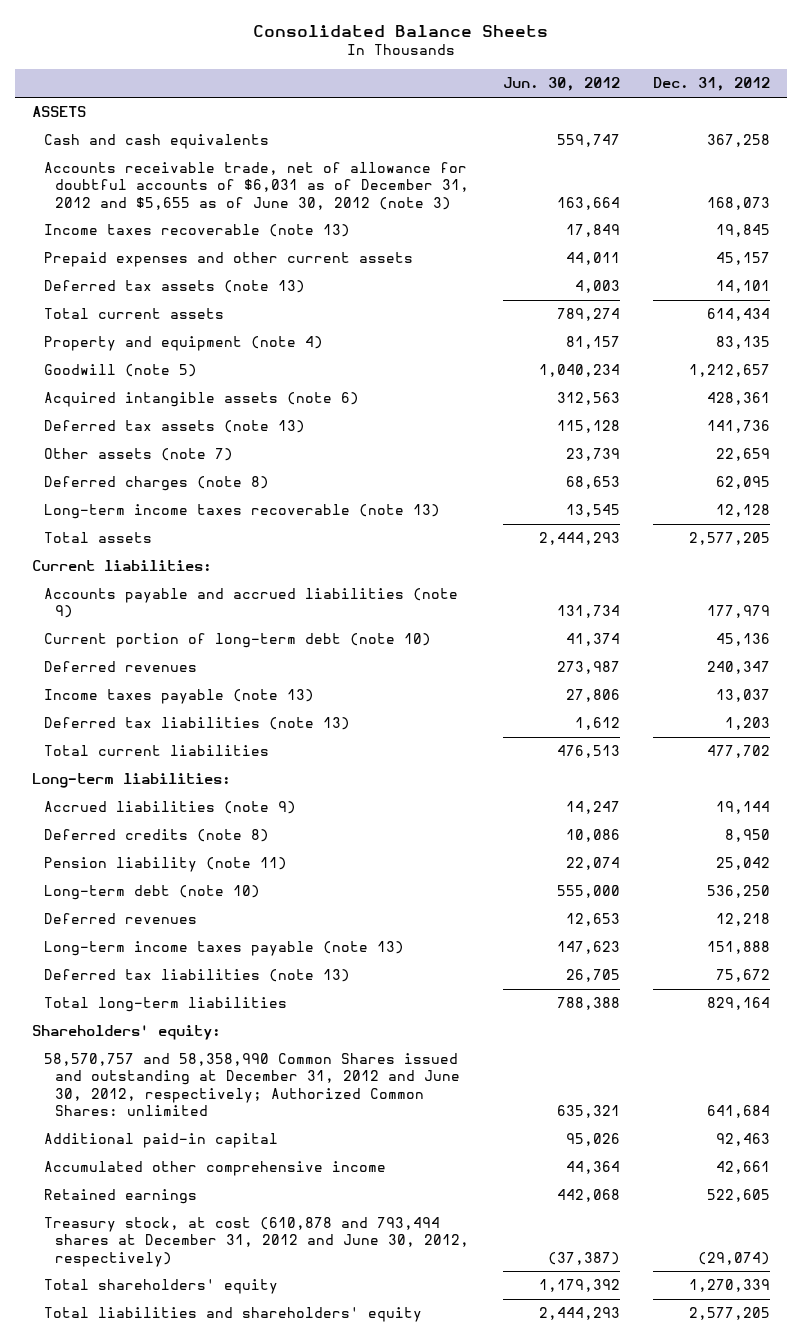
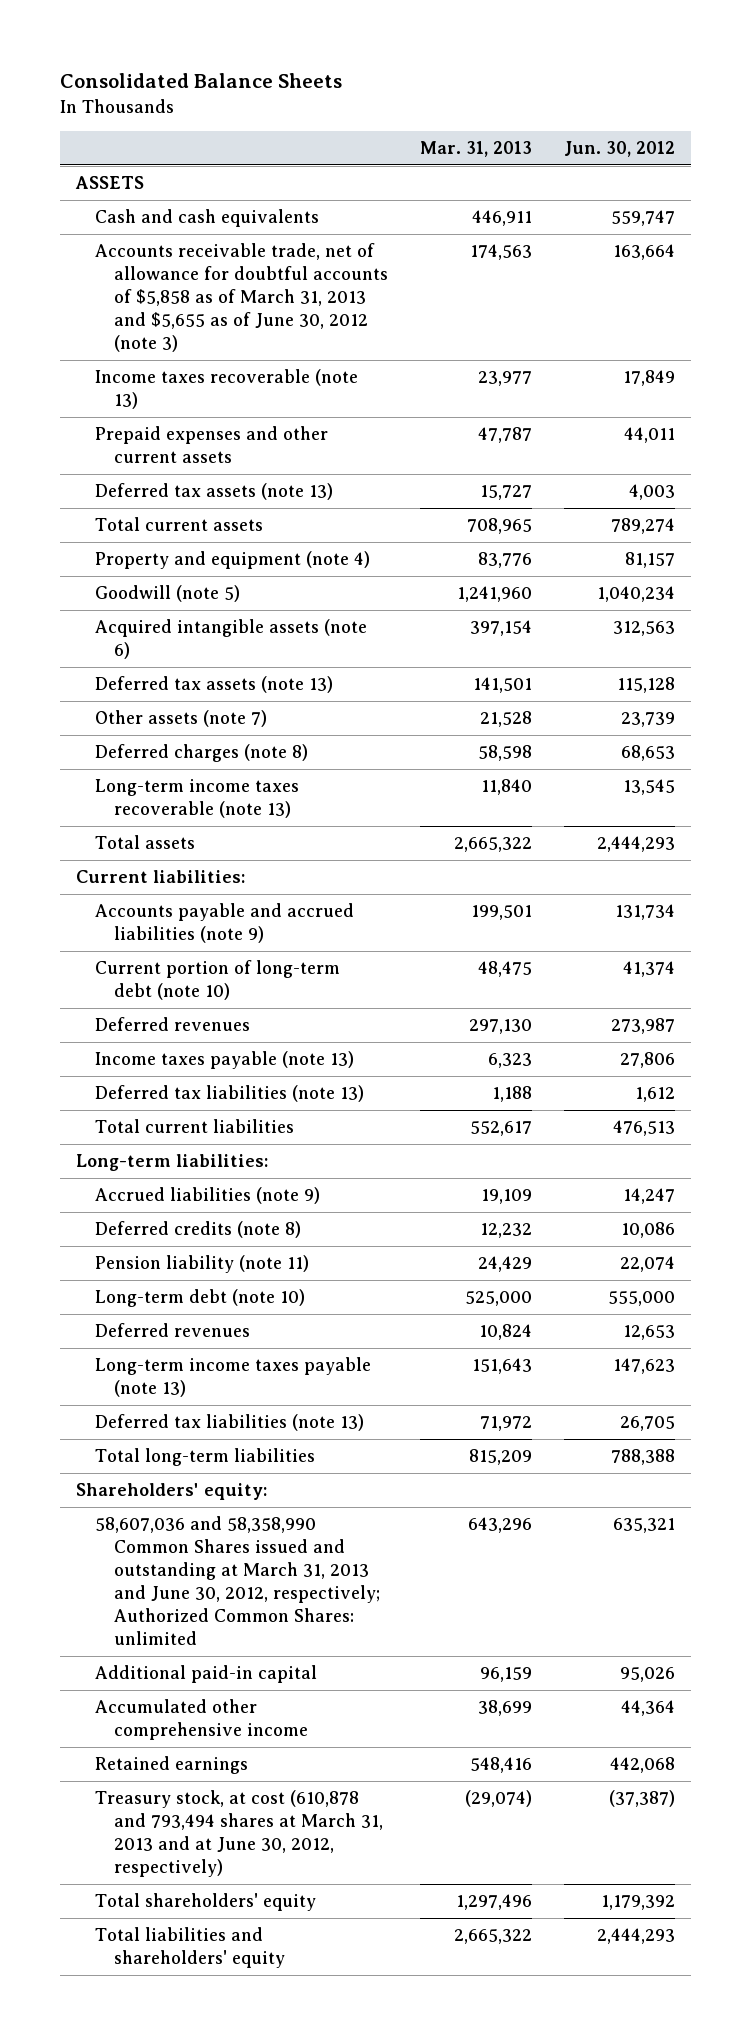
- | Jun. 30, 2012 | Dec. 31, 2012
+ | Mar. 31, 2013 | Jun. 30, 2012
- Accounts receivable trade, net of allowance for doubtful accounts of $6,031 as of December 31, 2012 and $5,655 as of June 30, 2012 (note 3) | 163,664 | 168,073
+ Accounts receivable trade, net of allowance for doubtful accounts of $5,858 as of March 31, 2013 and $5,655 as of June 30, 2012 (note 3) | 174,563 | 163,664
- 58,570,757 and 58,358,990 Common Shares issued and outstanding at December 31, 2012 and June 30, 2012, respectively; Authorized Common Shares: unlimited | 635,321 | 641,684
+ 58,607,036 and 58,358,990 Common Shares issued and outstanding at March 31, 2013 and June 30, 2012, respectively; Authorized Common Shares: unlimited | 643,296 | 635,321
- Treasury stock, at cost (610,878 and 793,494 shares at December 31, 2012 and June 30, 2012, respectively) | (37,387) | (29,074)
+ Treasury stock, at cost (610,878 and 793,494 shares at March 31, 2013 and at June 30, 2012, respectively) | (29,074) | (37,387)

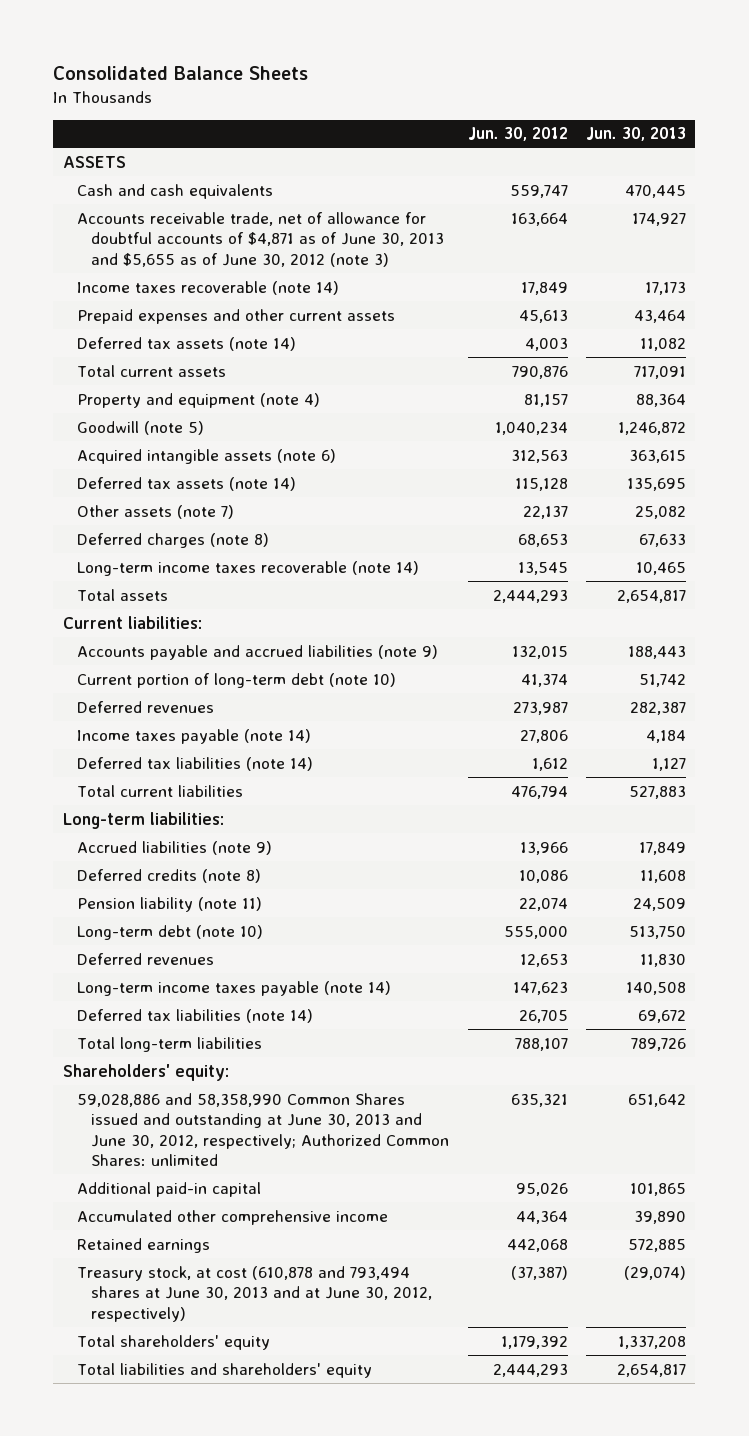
- | Mar. 31, 2013 | Jun. 30, 2012
+ | Jun. 30, 2012 | Jun. 30, 2013
- Accounts receivable trade, net of allowance for doubtful accounts of $5,858 as of March 31, 2013 and $5,655 as of June 30, 2012 (note 3) | 174,563 | 163,664
- Income taxes recoverable (note 13) | 23,977 | 17,849
- Prepaid expenses and other current assets | 47,787 | 44,011
- Deferred tax assets (note 13) | 15,727 | 4,003
- Total current assets | 708,965 | 789,274
+ Accounts receivable trade, net of allowance for doubtful accounts of $4,871 as of June 30, 2013 and $5,655 as of June 30, 2012 (note 3) | 163,664 | 174,927
+ Income taxes recoverable (note 14) | 17,849 | 17,173
+ Prepaid expenses and other current assets | 45,613 | 43,464
+ Deferred tax assets (note 14) | 4,003 | 11,082
+ Total current assets | 790,876 | 717,091
- Deferred tax assets (note 13) | 141,501 | 115,128
- Other assets (note 7) | 21,528 | 23,739
+ Deferred tax assets (note 14) | 115,128 | 135,695
+ Other assets (note 7) | 22,137 | 25,082
- Long-term income taxes recoverable (note 13) | 11,840 | 13,545
+ Long-term income taxes recoverable (note 14) | 13,545 | 10,465
- Accounts payable and accrued liabilities (note 9) | 199,501 | 131,734
+ Accounts payable and accrued liabilities (note 9) | 132,015 | 188,443
- Income taxes payable (note 13) | 6,323 | 27,806
- Deferred tax liabilities (note 13) | 1,188 | 1,612
- Total current liabilities | 552,617 | 476,513
+ Income taxes payable (note 14) | 27,806 | 4,184
+ Deferred tax liabilities (note 14) | 1,612 | 1,127
+ Total current liabilities | 476,794 | 527,883
- Accrued liabilities (note 9) | 19,109 | 14,247
+ Accrued liabilities (note 9) | 13,966 | 17,849
- Long-term income taxes payable (note 13) | 151,643 | 147,623
- Deferred tax liabilities (note 13) | 71,972 | 26,705
- Total long-term liabilities | 815,209 | 788,388
+ Long-term income taxes payable (note 14) | 147,623 | 140,508
+ Deferred tax liabilities (note 14) | 26,705 | 69,672
+ Total long-term liabilities | 788,107 | 789,726
- 58,607,036 and 58,358,990 Common Shares issued and outstanding at March 31, 2013 and June 30, 2012, respectively; Authorized Common Shares: unlimited | 643,296 | 635,321
+ 59,028,886 and 58,358,990 Common Shares issued and outstanding at June 30, 2013 and June 30, 2012, respectively; Authorized Common Shares: unlimited | 635,321 | 651,642
- Treasury stock, at cost (610,878 and 793,494 shares at March 31, 2013 and at June 30, 2012, respectively) | (29,074) | (37,387)
+ Treasury stock, at cost (610,878 and 793,494 shares at June 30, 2013 and at June 30, 2012, respectively) | (37,387) | (29,074)

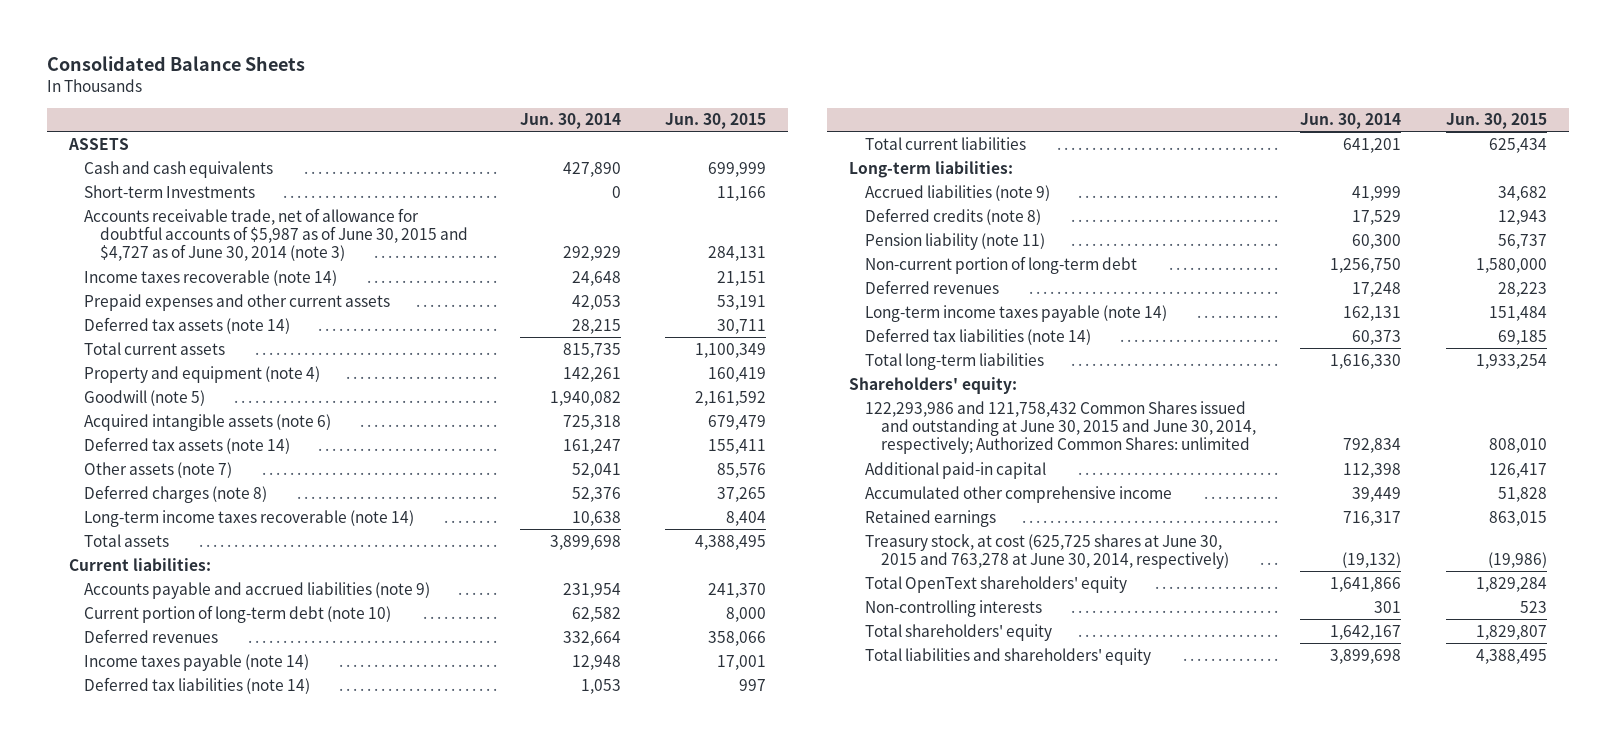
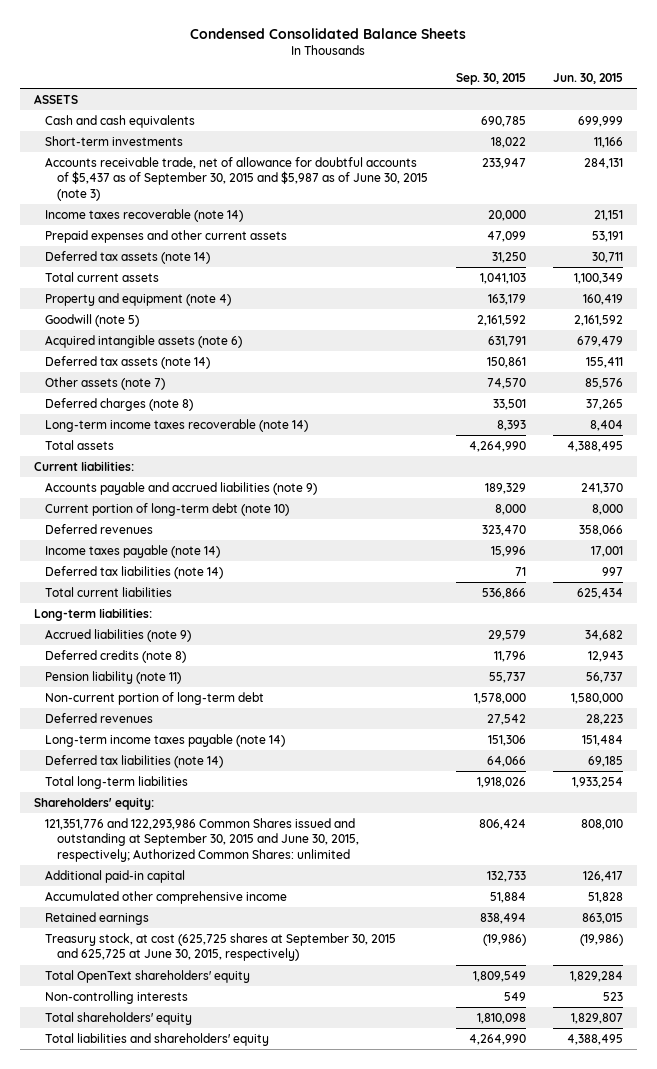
- Consolidated Balance Sheets
+ Condensed Consolidated Balance Sheets
- | Jun. 30, 2014 | Jun. 30, 2015
+ | Sep. 30, 2015 | Jun. 30, 2015
- Short-term Investments | 0 | 11,166
- Accounts receivable trade, net of allowance for doubtful accounts of $5,987 as of June 30, 2015 and $4,727 as of June 30, 2014 (note 3) | 292,929 | 284,131
+ Short-term investments | 18,022 | 11,166
+ Accounts receivable trade, net of allowance for doubtful accounts of $5,437 as of September 30, 2015 and $5,987 as of June 30, 2015 (note 3) | 233,947 | 284,131
- 122,293,986 and 121,758,432 Common Shares issued and outstanding at June 30, 2015 and June 30, 2014, respectively; Authorized Common Shares: unlimited | 792,834 | 808,010
+ 121,351,776 and 122,293,986 Common Shares issued and outstanding at September 30, 2015 and June 30, 2015, respectively; Authorized Common Shares: unlimited | 806,424 | 808,010
- Treasury stock, at cost (625,725 shares at June 30, 2015 and 763,278 at June 30, 2014, respectively) | (19,132) | (19,986)
+ Treasury stock, at cost (625,725 shares at September 30, 2015 and 625,725 at June 30, 2015, respectively) | (19,986) | (19,986)

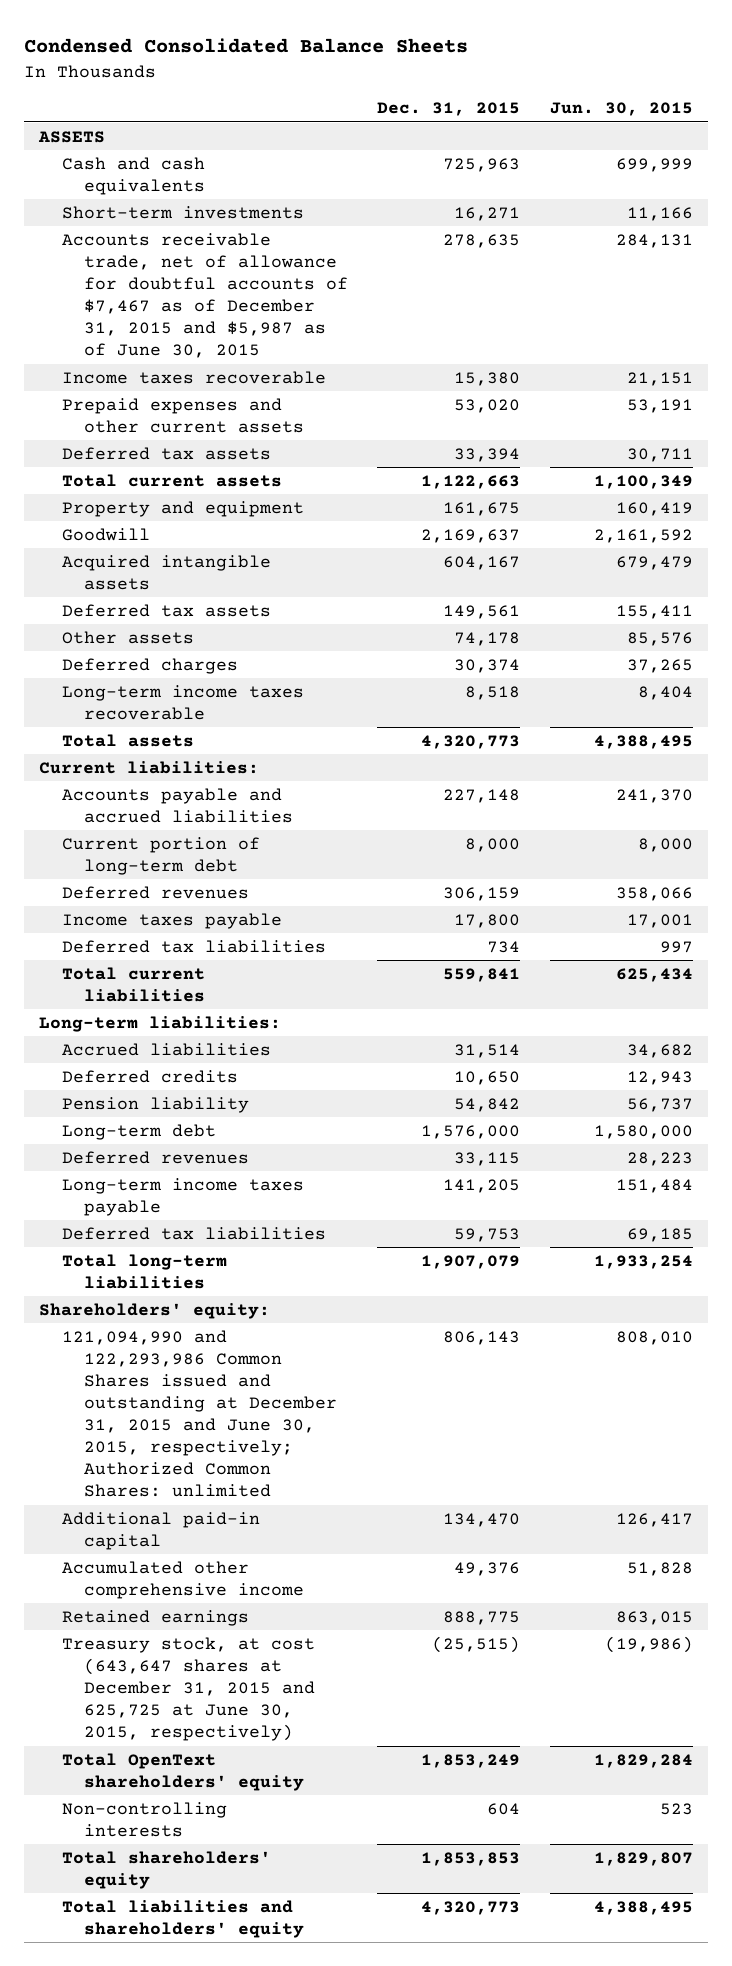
- | Sep. 30, 2015 | Jun. 30, 2015
+ | Dec. 31, 2015 | Jun. 30, 2015
- Accounts receivable trade, net of allowance for doubtful accounts of $5,437 as of September 30, 2015 and $5,987 as of June 30, 2015 (note 3) | 233,947 | 284,131
- Income taxes recoverable (note 14) | 20,000 | 21,151
+ Accounts receivable trade, net of allowance for doubtful accounts of $7,467 as of December 31, 2015 and $5,987 as of June 30, 2015 | 278,635 | 284,131
+ Income taxes recoverable | 15,380 | 21,151
- Deferred tax assets (note 14) | 31,250 | 30,711
+ Deferred tax assets | 33,394 | 30,711
- Property and equipment (note 4) | 163,179 | 160,419
- Goodwill (note 5) | 2,161,592 | 2,161,592
- Acquired intangible assets (note 6) | 631,791 | 679,479
- Deferred tax assets (note 14) | 150,861 | 155,411
- Other assets (note 7) | 74,570 | 85,576
- Deferred charges (note 8) | 33,501 | 37,265
- Long-term income taxes recoverable (note 14) | 8,393 | 8,404
+ Property and equipment | 161,675 | 160,419
+ Goodwill | 2,169,637 | 2,161,592
+ Acquired intangible assets | 604,167 | 679,479
+ Deferred tax assets | 149,561 | 155,411
+ Other assets | 74,178 | 85,576
+ Deferred charges | 30,374 | 37,265
+ Long-term income taxes recoverable | 8,518 | 8,404
- Accounts payable and accrued liabilities (note 9) | 189,329 | 241,370
- Current portion of long-term debt (note 10) | 8,000 | 8,000
+ Accounts payable and accrued liabilities | 227,148 | 241,370
+ Current portion of long-term debt | 8,000 | 8,000
- Income taxes payable (note 14) | 15,996 | 17,001
- Deferred tax liabilities (note 14) | 71 | 997
+ Income taxes payable | 17,800 | 17,001
+ Deferred tax liabilities | 734 | 997
- Accrued liabilities (note 9) | 29,579 | 34,682
- Deferred credits (note 8) | 11,796 | 12,943
- Pension liability (note 11) | 55,737 | 56,737
- Non-current portion of long-term debt | 1,578,000 | 1,580,000
+ Accrued liabilities | 31,514 | 34,682
+ Deferred credits | 10,650 | 12,943
+ Pension liability | 54,842 | 56,737
+ Long-term debt | 1,576,000 | 1,580,000
- Long-term income taxes payable (note 14) | 151,306 | 151,484
- Deferred tax liabilities (note 14) | 64,066 | 69,185
+ Long-term income taxes payable | 141,205 | 151,484
+ Deferred tax liabilities | 59,753 | 69,185
- 121,351,776 and 122,293,986 Common Shares issued and outstanding at September 30, 2015 and June 30, 2015, respectively; Authorized Common Shares: unlimited | 806,424 | 808,010
+ 121,094,990 and 122,293,986 Common Shares issued and outstanding at December 31, 2015 and June 30, 2015, respectively; Authorized Common Shares: unlimited | 806,143 | 808,010
- Treasury stock, at cost (625,725 shares at September 30, 2015 and 625,725 at June 30, 2015, respectively) | (19,986) | (19,986)
+ Treasury stock, at cost (643,647 shares at December 31, 2015 and 625,725 at June 30, 2015, respectively) | (25,515) | (19,986)

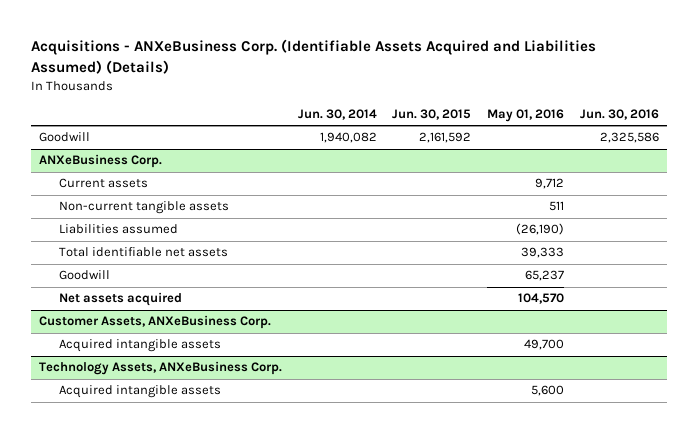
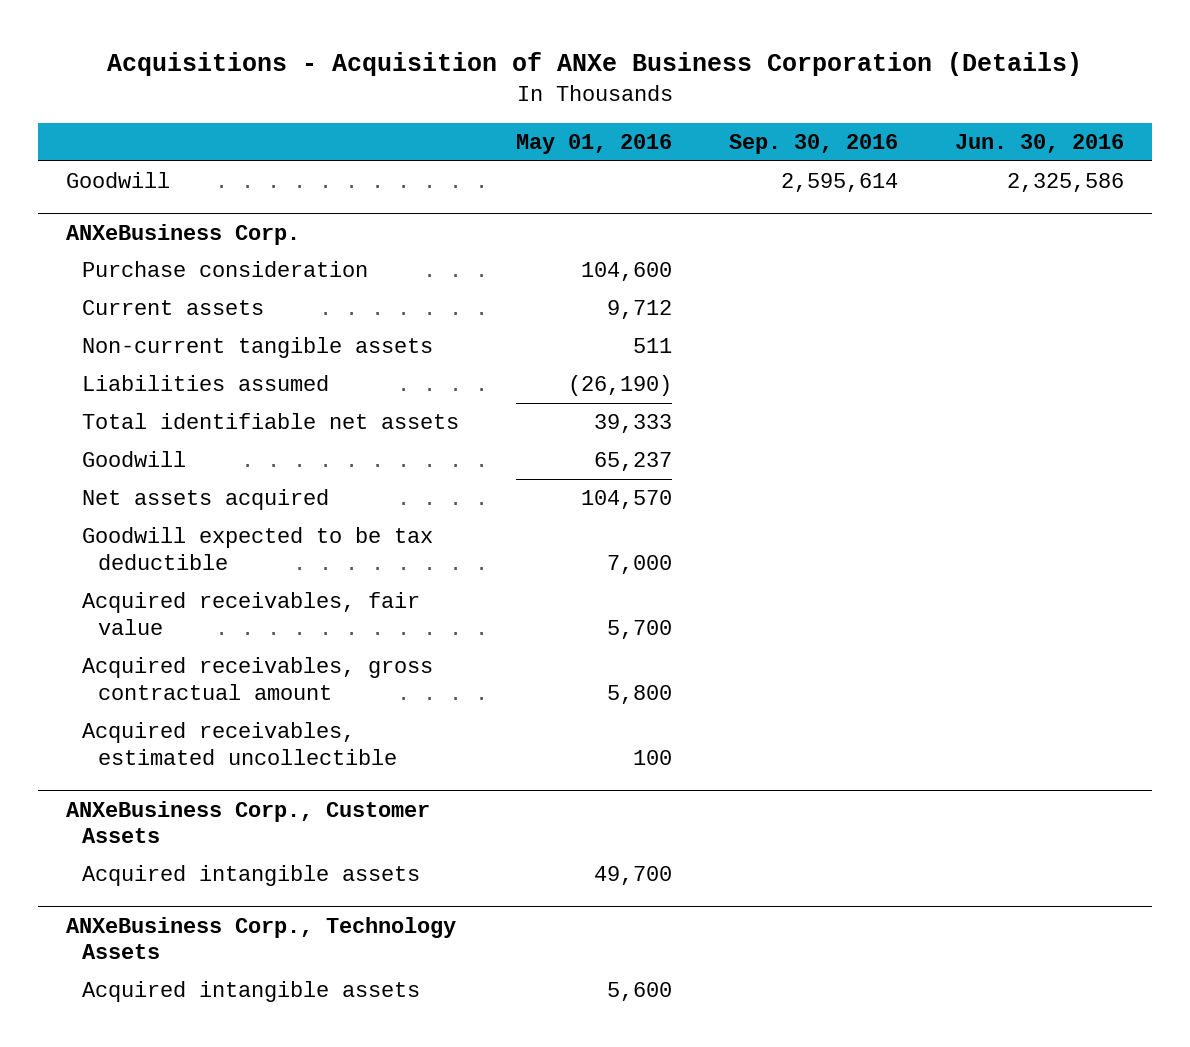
- Acquisitions - ANXeBusiness Corp. (Identifiable Assets Acquired and Liabilities Assumed) (Details)
+ Acquisitions - Acquisition of ANXe Business Corporation (Details)
- | Jun. 30, 2014 | Jun. 30, 2015 | May 01, 2016 | Jun. 30, 2016
+ | May 01, 2016 | Sep. 30, 2016 | Jun. 30, 2016
@ ANXeBusiness Corp.
+ Purchase consideration | 104,600 | |
- Customer Assets, ANXeBusiness Corp.
@ ANXeBusiness Corp.
+ Goodwill expected to be tax deductible | 7,000 | |
+ Acquired receivables, fair value | 5,700 | |
+ Acquired receivables, gross contractual amount | 5,800 | |
+ Acquired receivables, estimated uncollectible | 100 | |
+ ANXeBusiness Corp., Customer Assets
- Technology Assets, ANXeBusiness Corp.
+ ANXeBusiness Corp., Technology Assets

